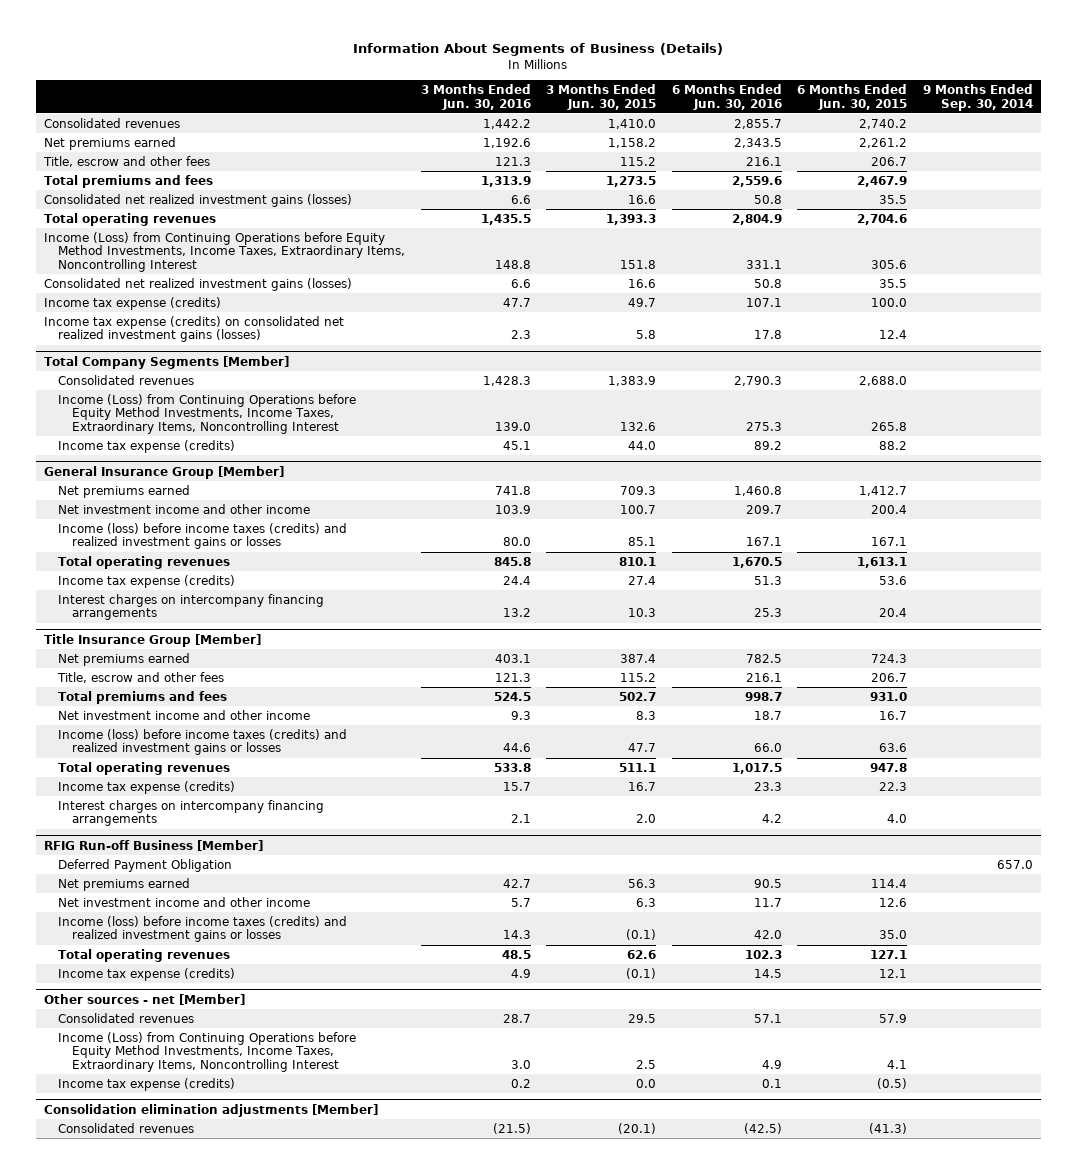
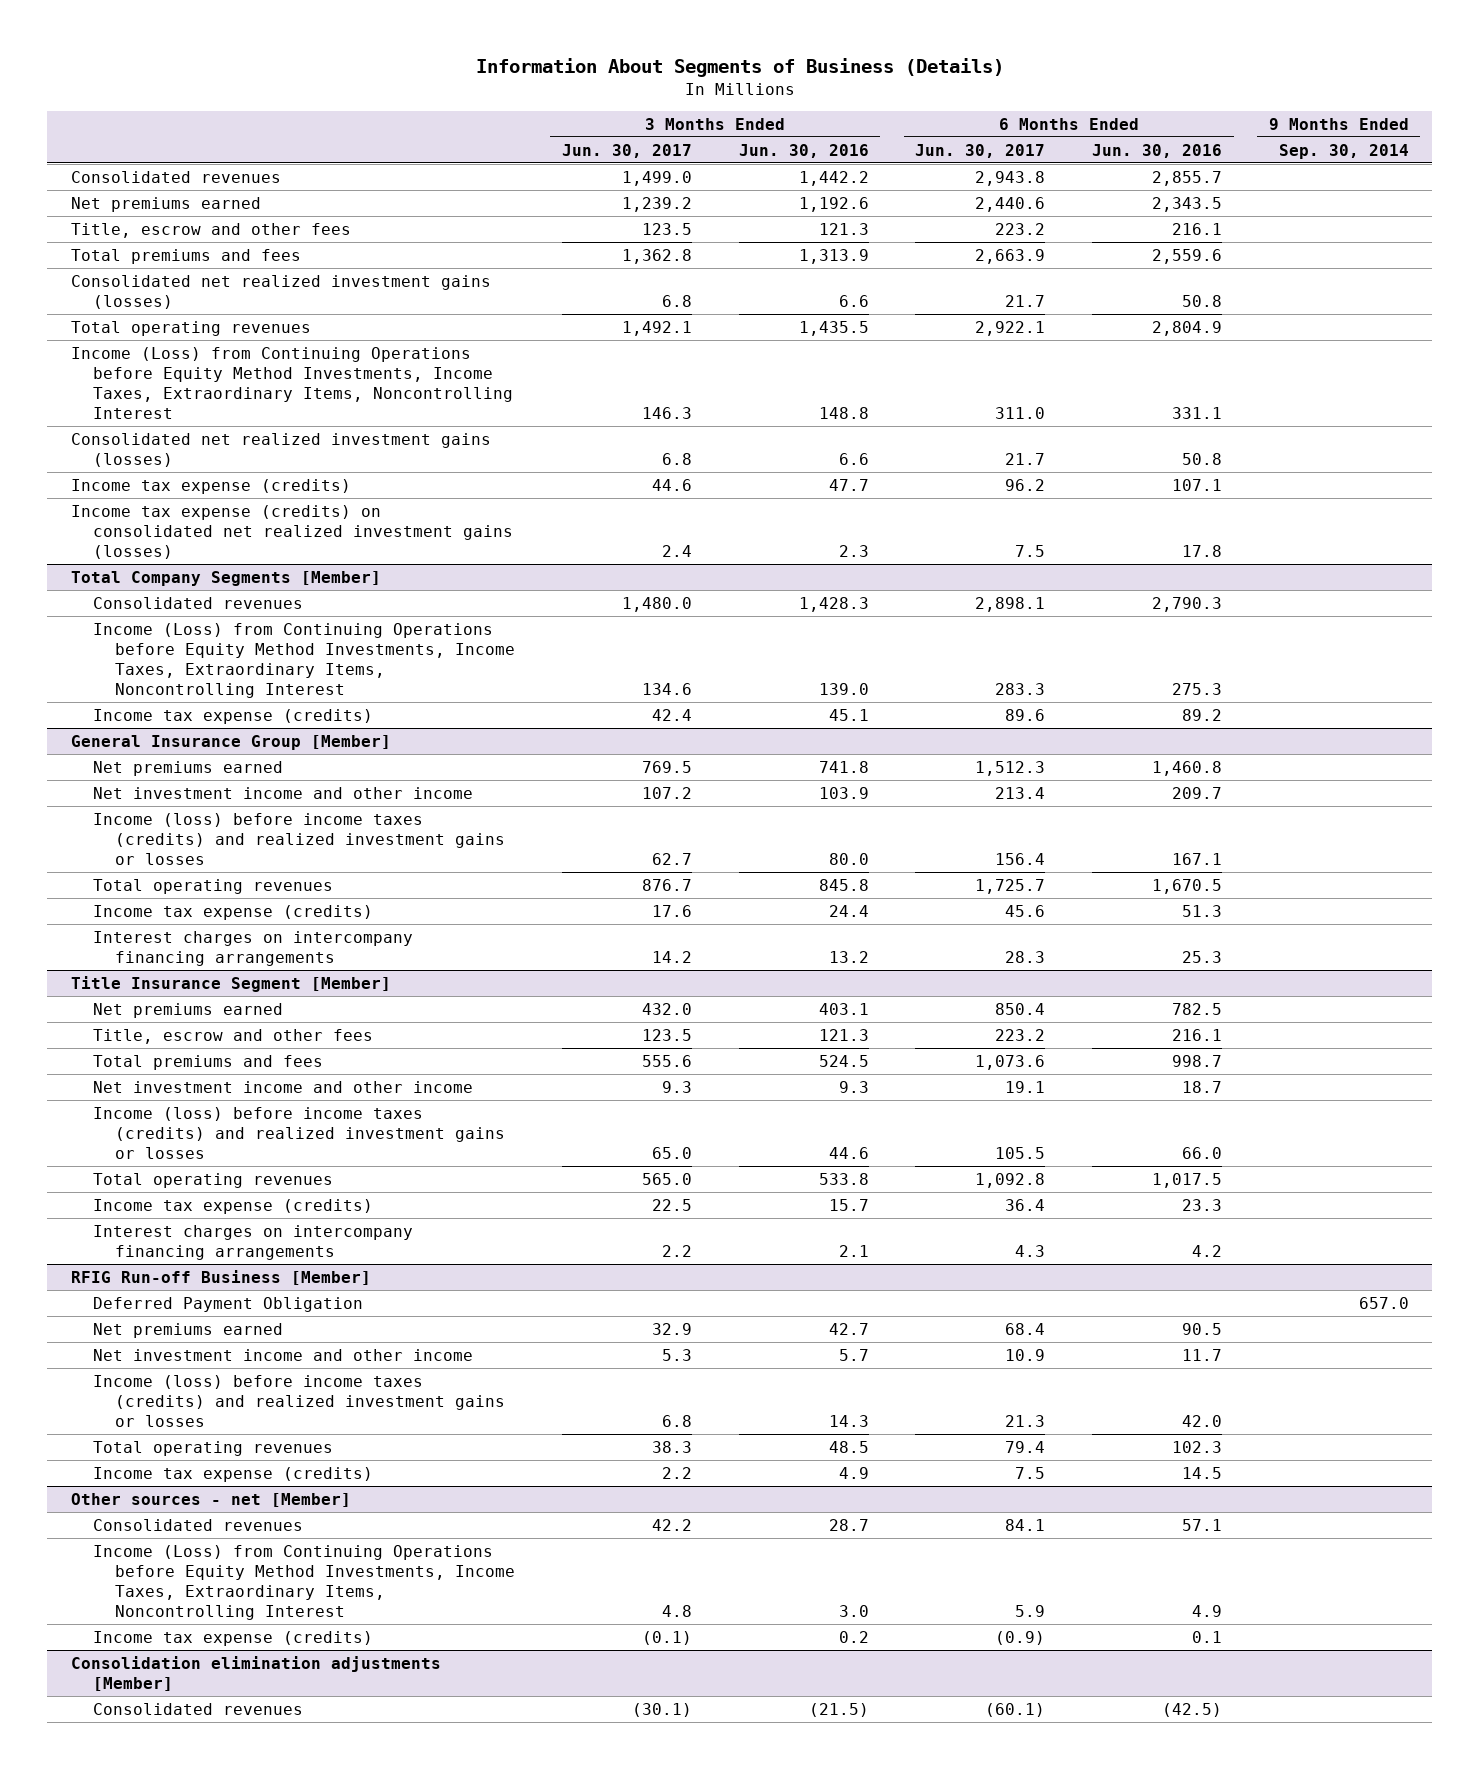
- | 3 Months Ended Jun. 30, 2016 | 3 Months Ended Jun. 30, 2015 | 6 Months Ended Jun. 30, 2016 | 6 Months Ended Jun. 30, 2015 | 9 Months Ended Sep. 30, 2014
+ | 3 Months Ended Jun. 30, 2017 | 3 Months Ended Jun. 30, 2016 | 6 Months Ended Jun. 30, 2017 | 6 Months Ended Jun. 30, 2016 | 9 Months Ended Sep. 30, 2014
- Title Insurance Group [Member]
+ Title Insurance Segment [Member]

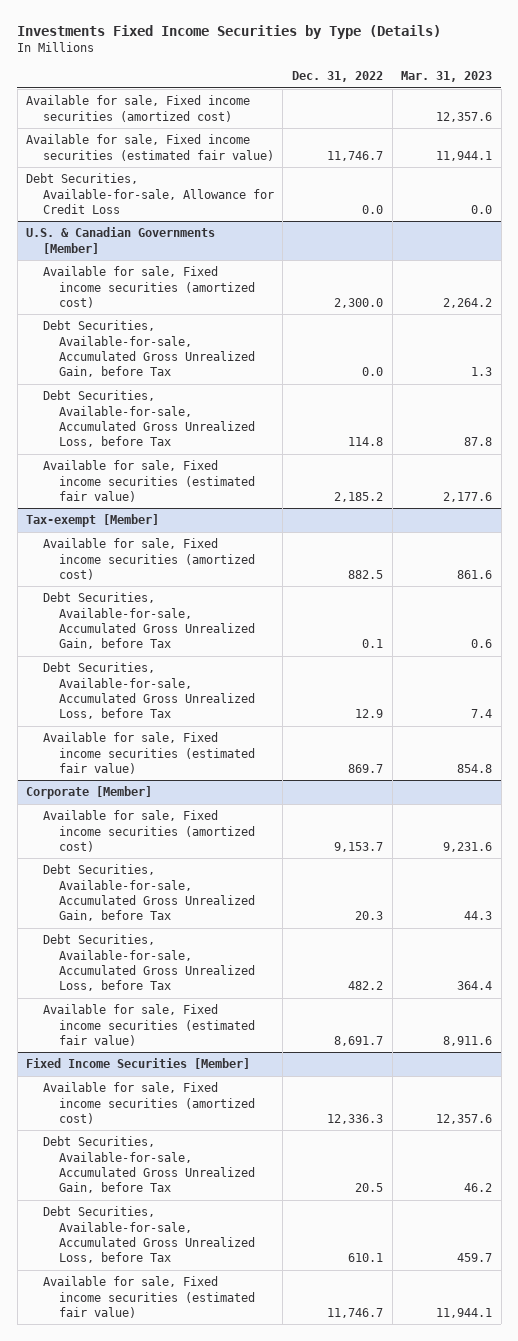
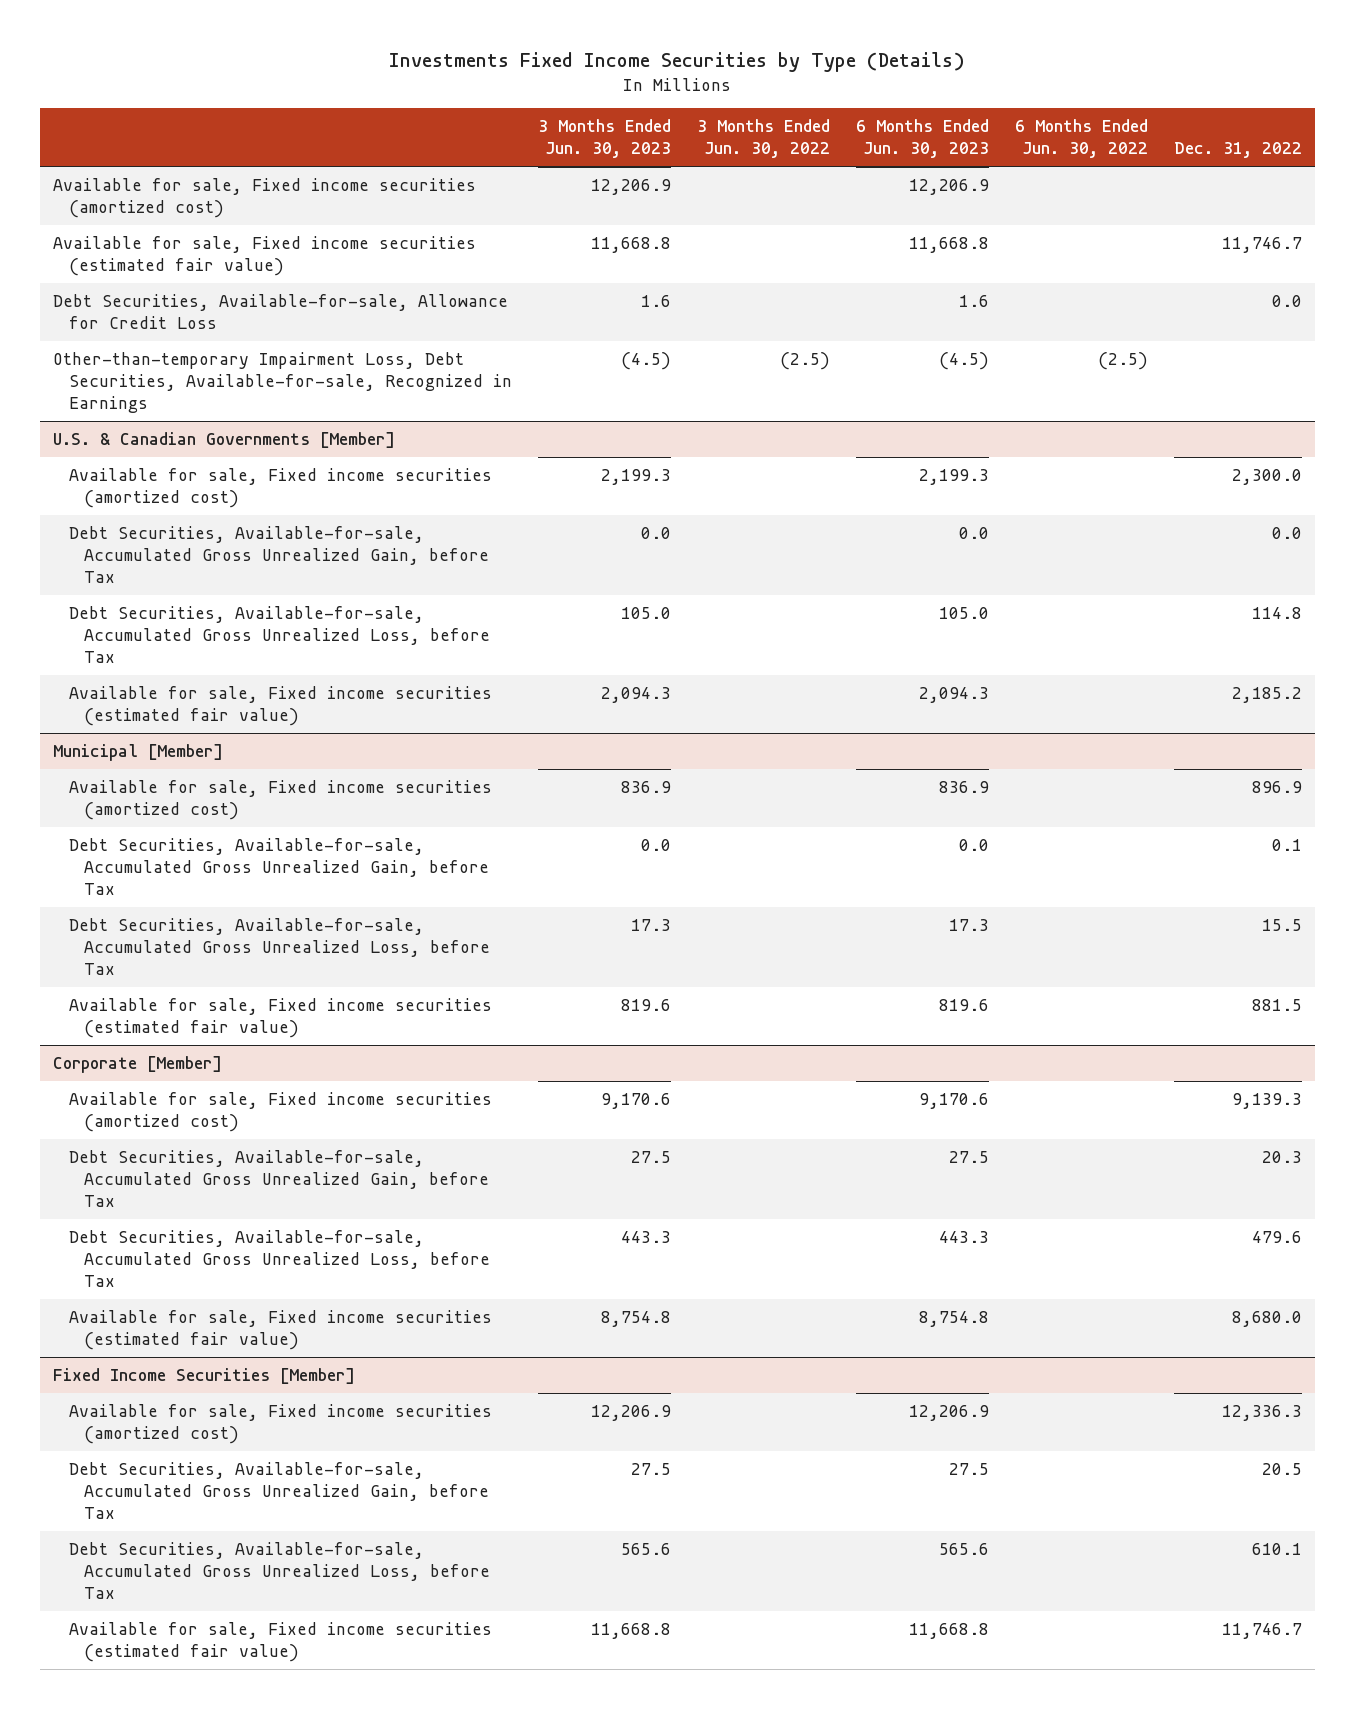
- | Dec. 31, 2022 | Mar. 31, 2023
+ | 3 Months Ended Jun. 30, 2023 | 3 Months Ended Jun. 30, 2022 | 6 Months Ended Jun. 30, 2023 | 6 Months Ended Jun. 30, 2022 | Dec. 31, 2022
+ Other-than-temporary Impairment Loss, Debt Securities, Available-for-sale, Recognized in Earnings | (4.5) | (2.5) | (4.5) | (2.5) |
- Tax-exempt [Member]
- Available for sale, Fixed income securities (amortized cost) | 882.5 | 861.6
+ Municipal [Member]
+ Available for sale, Fixed income securities (amortized cost) | 836.9 | | 836.9 | | 896.9
- Debt Securities, Available-for-sale, Accumulated Gross Unrealized Loss, before Tax | 12.9 | 7.4
- Available for sale, Fixed income securities (estimated fair value) | 869.7 | 854.8
+ Debt Securities, Available-for-sale, Accumulated Gross Unrealized Loss, before Tax | 17.3 | | 17.3 | | 15.5
+ Available for sale, Fixed income securities (estimated fair value) | 819.6 | | 819.6 | | 881.5
@ Corporate [Member]
- Available for sale, Fixed income securities (amortized cost) | 9,153.7 | 9,231.6
+ Available for sale, Fixed income securities (amortized cost) | 9,170.6 | | 9,170.6 | | 9,139.3
- Debt Securities, Available-for-sale, Accumulated Gross Unrealized Loss, before Tax | 482.2 | 364.4
- Available for sale, Fixed income securities (estimated fair value) | 8,691.7 | 8,911.6
+ Debt Securities, Available-for-sale, Accumulated Gross Unrealized Loss, before Tax | 443.3 | | 443.3 | | 479.6
+ Available for sale, Fixed income securities (estimated fair value) | 8,754.8 | | 8,754.8 | | 8,680.0

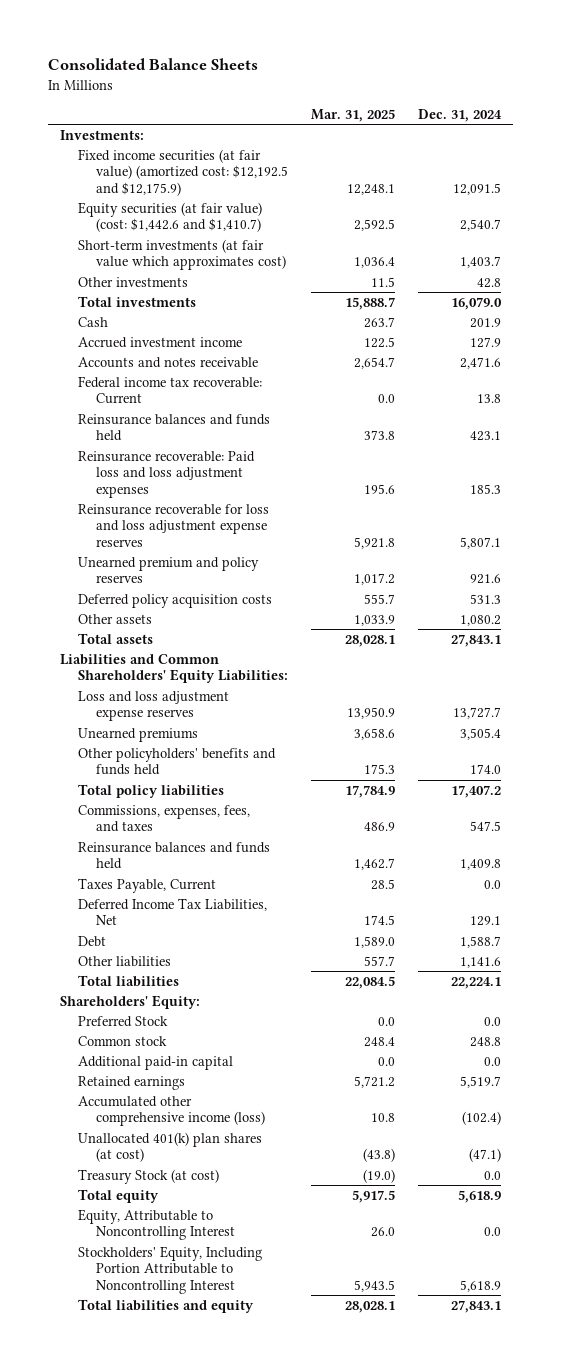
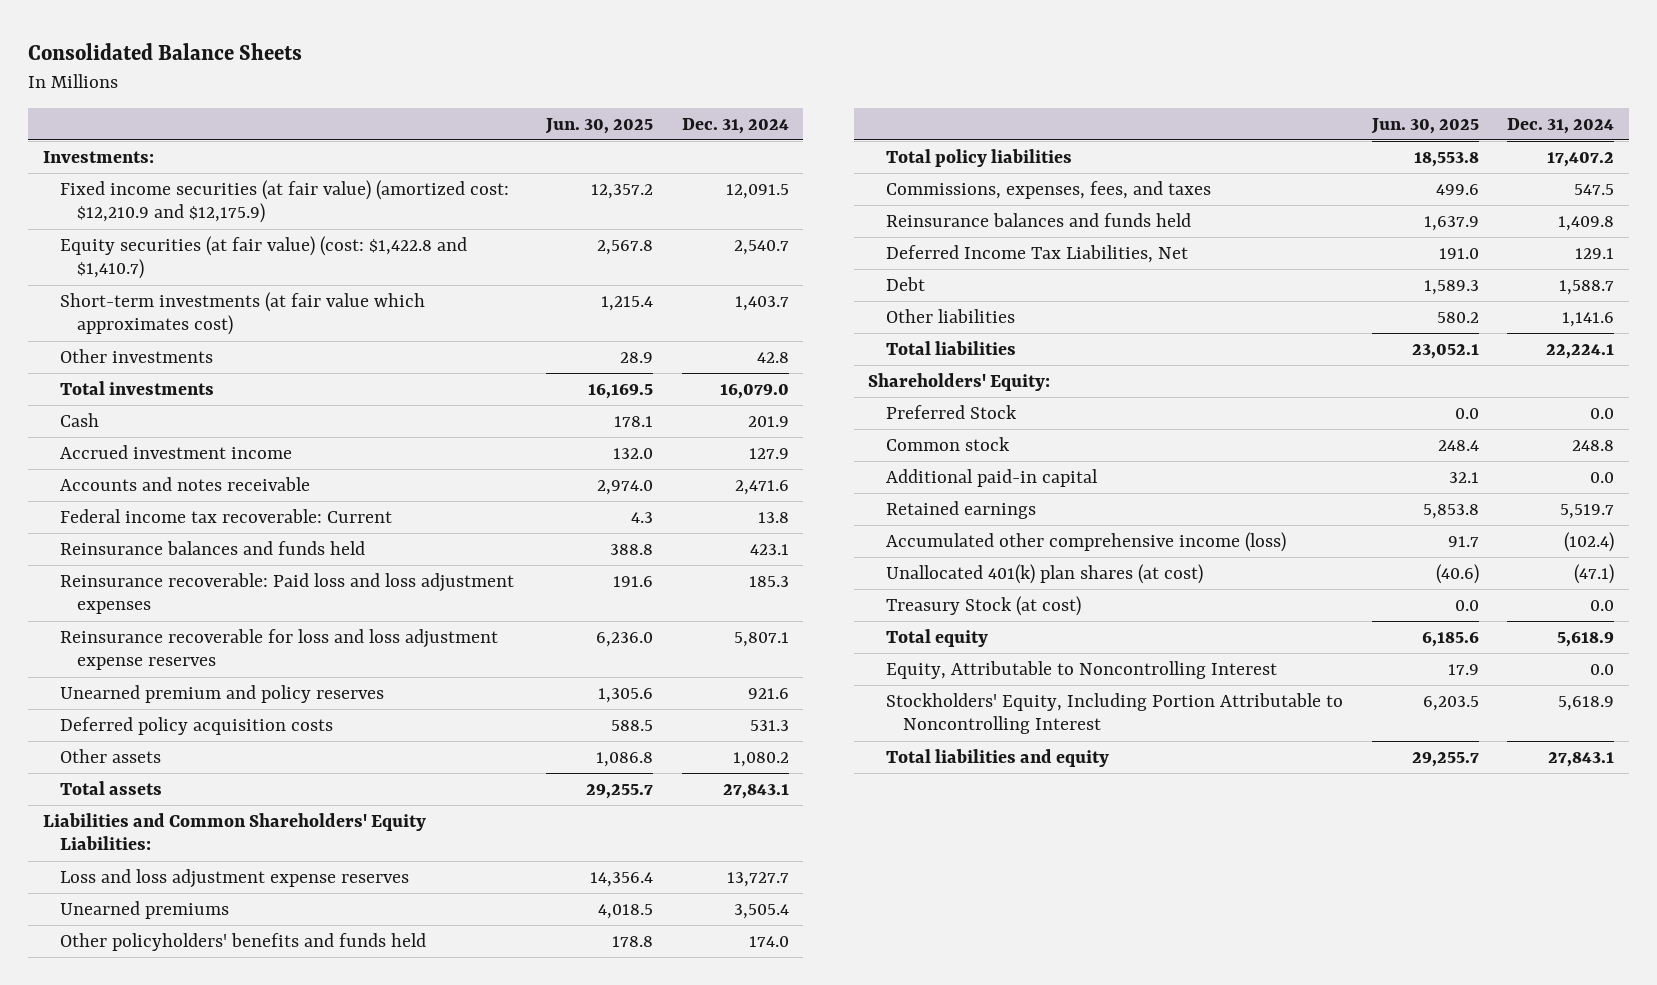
- | Mar. 31, 2025 | Dec. 31, 2024
+ | Jun. 30, 2025 | Dec. 31, 2024
- Fixed income securities (at fair value) (amortized cost: $12,192.5 and $12,175.9) | 12,248.1 | 12,091.5
- Equity securities (at fair value) (cost: $1,442.6 and $1,410.7) | 2,592.5 | 2,540.7
+ Fixed income securities (at fair value) (amortized cost: $12,210.9 and $12,175.9) | 12,357.2 | 12,091.5
+ Equity securities (at fair value) (cost: $1,422.8 and $1,410.7) | 2,567.8 | 2,540.7
- Taxes Payable, Current | 28.5 | 0.0

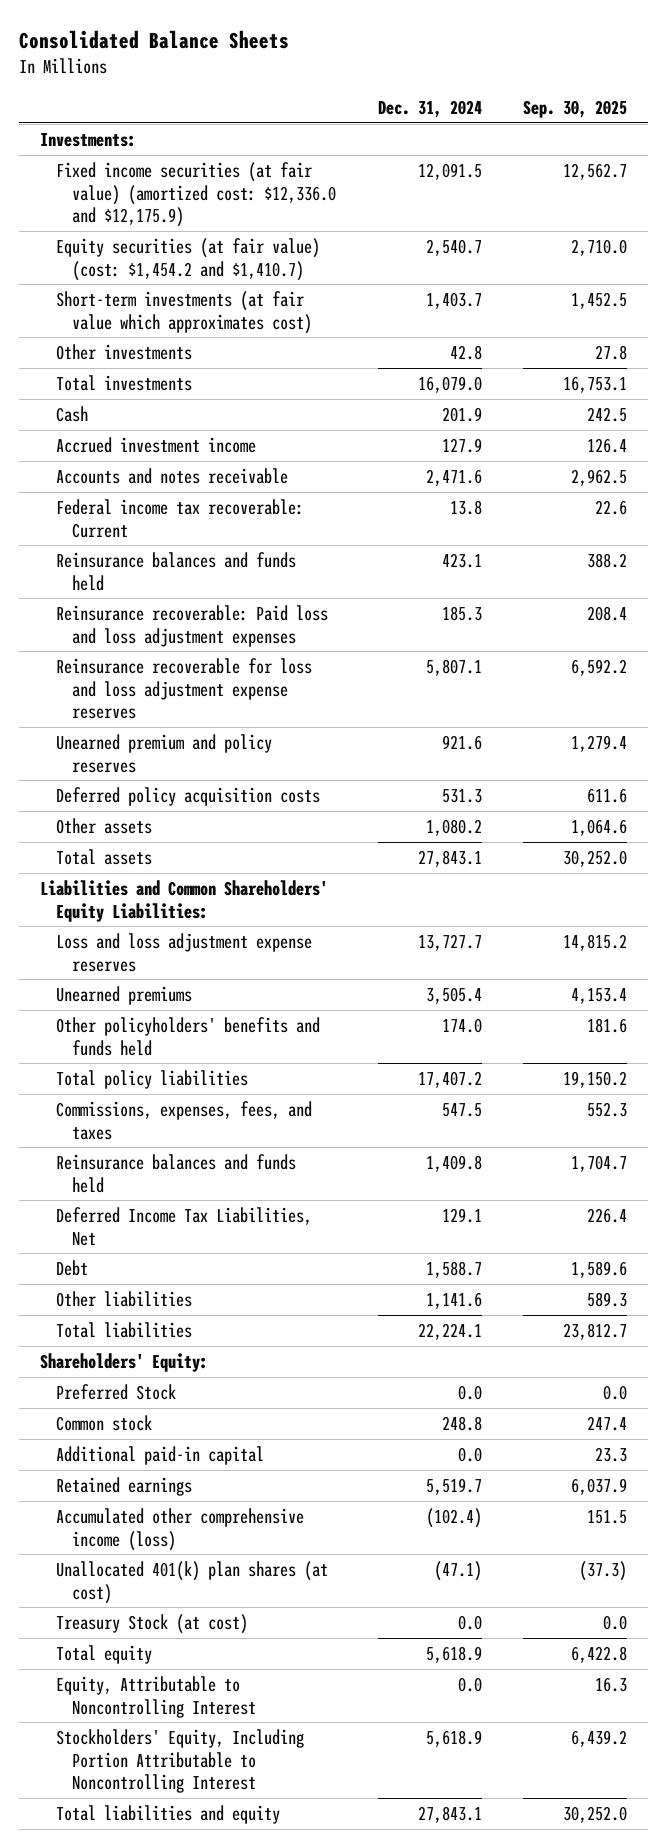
- | Jun. 30, 2025 | Dec. 31, 2024
+ | Dec. 31, 2024 | Sep. 30, 2025
- Fixed income securities (at fair value) (amortized cost: $12,210.9 and $12,175.9) | 12,357.2 | 12,091.5
- Equity securities (at fair value) (cost: $1,422.8 and $1,410.7) | 2,567.8 | 2,540.7
+ Fixed income securities (at fair value) (amortized cost: $12,336.0 and $12,175.9) | 12,091.5 | 12,562.7
+ Equity securities (at fair value) (cost: $1,454.2 and $1,410.7) | 2,540.7 | 2,710.0

